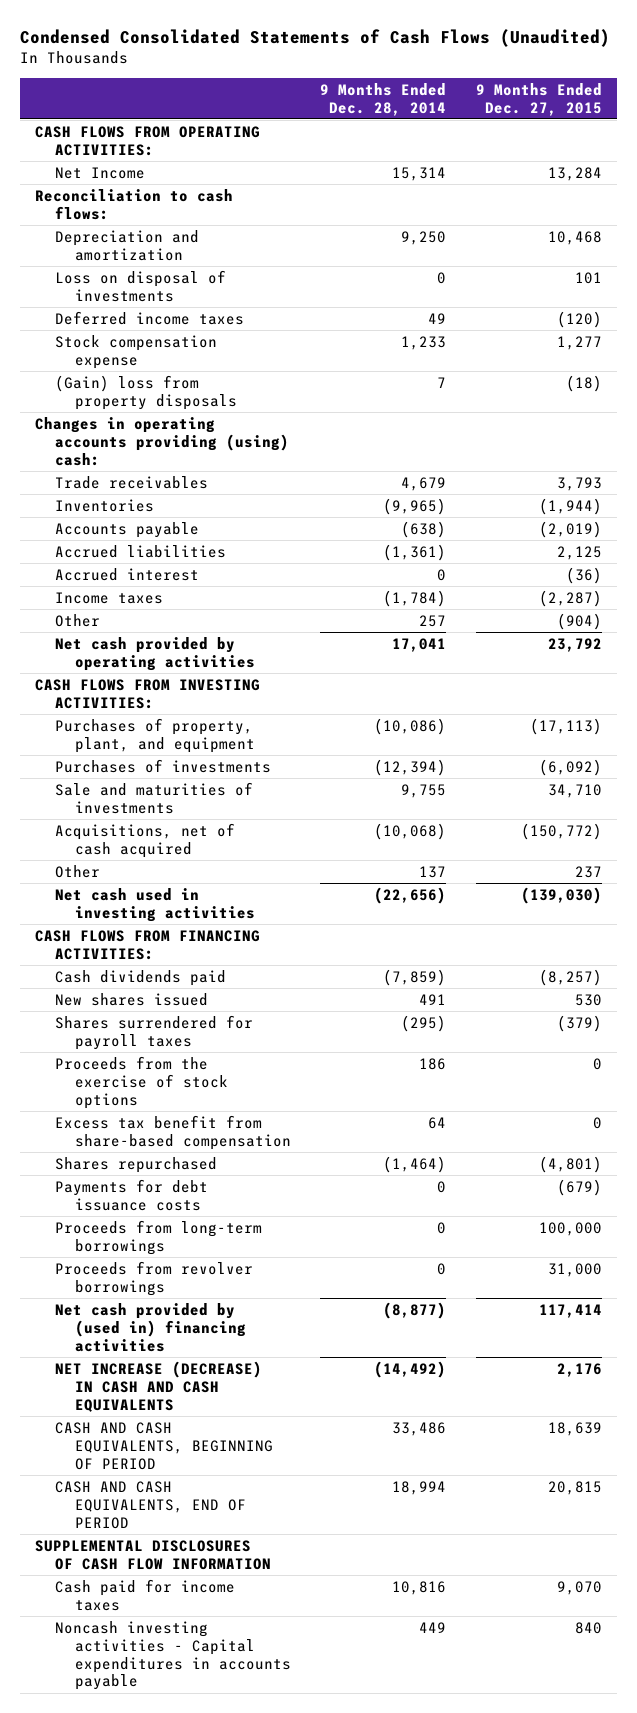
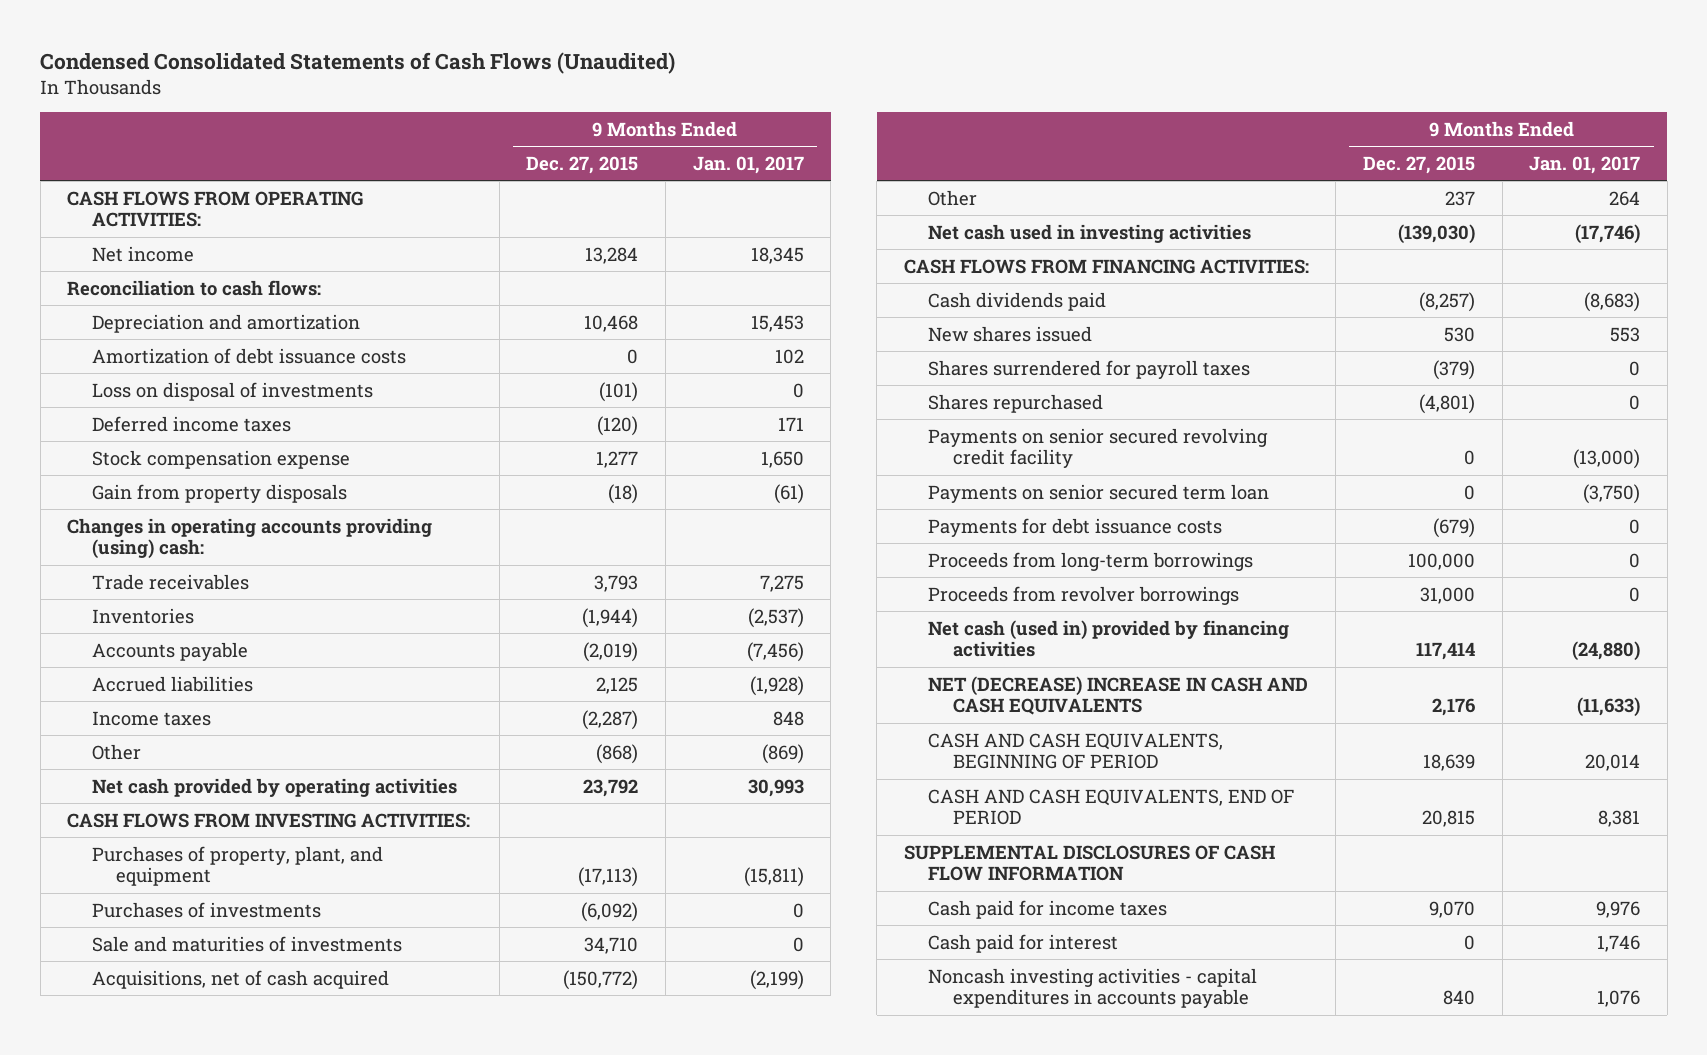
- | 9 Months Ended Dec. 28, 2014 | 9 Months Ended Dec. 27, 2015
+ | 9 Months Ended Dec. 27, 2015 | 9 Months Ended Jan. 01, 2017
- Net Income | 15,314 | 13,284
+ Net income | 13,284 | 18,345
- Loss on disposal of investments | 0 | 101
+ Amortization of debt issuance costs | 0 | 102
+ Loss on disposal of investments | (101) | 0
- (Gain) loss from property disposals | 7 | (18)
+ Gain from property disposals | (18) | (61)
- Accrued interest | 0 | (36)
- Other | 257 | (904)
+ Other | (868) | (869)
- Proceeds from the exercise of stock options | 186 | 0
- Excess tax benefit from share-based compensation | 64 | 0
+ Payments on senior secured revolving credit facility | 0 | (13,000)
+ Payments on senior secured term loan | 0 | (3,750)
- Net cash provided by (used in) financing activities | (8,877) | 117,414
- NET INCREASE (DECREASE) IN CASH AND CASH EQUIVALENTS | (14,492) | 2,176
+ Net cash (used in) provided by financing activities | 117,414 | (24,880)
+ NET (DECREASE) INCREASE IN CASH AND CASH EQUIVALENTS | 2,176 | (11,633)
- Noncash investing activities - Capital expenditures in accounts payable | 449 | 840
+ Cash paid for interest | 0 | 1,746
+ Noncash investing activities - capital expenditures in accounts payable | 840 | 1,076

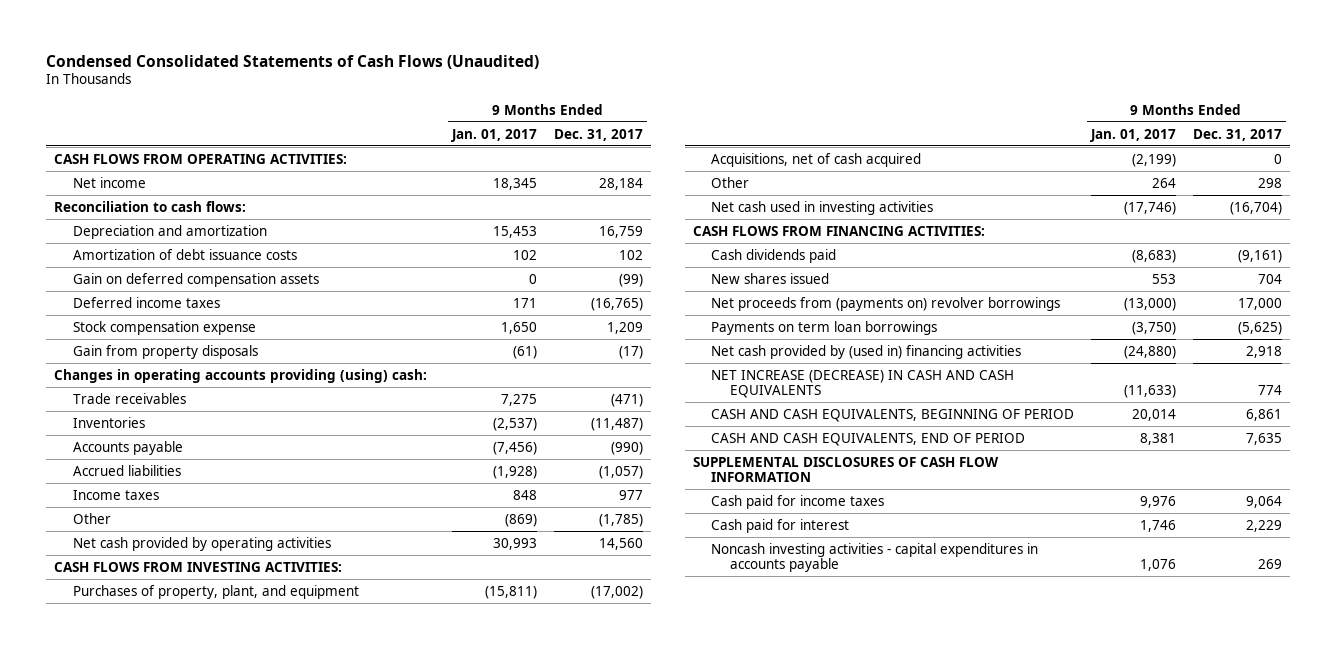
- | 9 Months Ended Dec. 27, 2015 | 9 Months Ended Jan. 01, 2017
+ | 9 Months Ended Jan. 01, 2017 | 9 Months Ended Dec. 31, 2017
- Loss on disposal of investments | (101) | 0
+ Gain on deferred compensation assets | 0 | (99)
- Purchases of investments | (6,092) | 0
- Sale and maturities of investments | 34,710 | 0
- Shares surrendered for payroll taxes | (379) | 0
- Shares repurchased | (4,801) | 0
- Payments on senior secured revolving credit facility | 0 | (13,000)
- Payments on senior secured term loan | 0 | (3,750)
- Payments for debt issuance costs | (679) | 0
- Proceeds from long-term borrowings | 100,000 | 0
- Proceeds from revolver borrowings | 31,000 | 0
- Net cash (used in) provided by financing activities | 117,414 | (24,880)
- NET (DECREASE) INCREASE IN CASH AND CASH EQUIVALENTS | 2,176 | (11,633)
+ Net proceeds from (payments on) revolver borrowings | (13,000) | 17,000
+ Payments on term loan borrowings | (3,750) | (5,625)
+ Net cash provided by (used in) financing activities | (24,880) | 2,918
+ NET INCREASE (DECREASE) IN CASH AND CASH EQUIVALENTS | (11,633) | 774

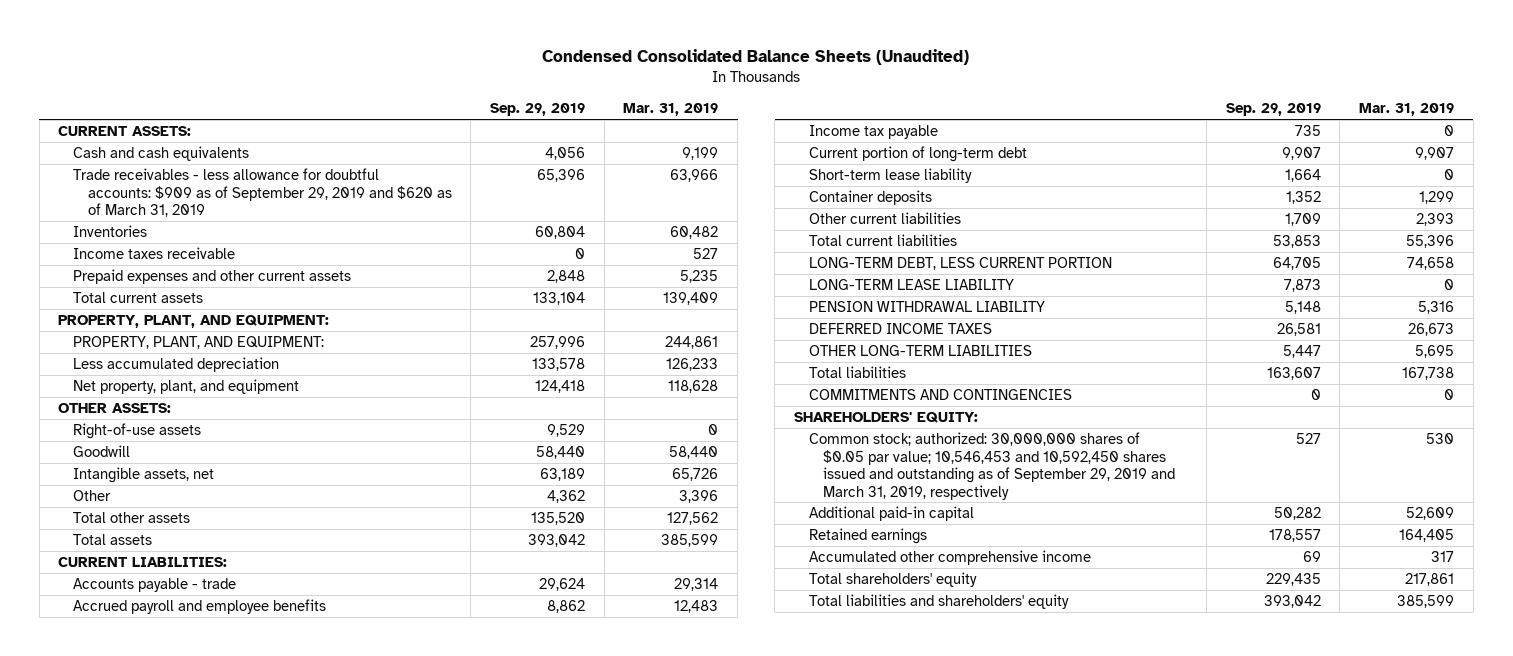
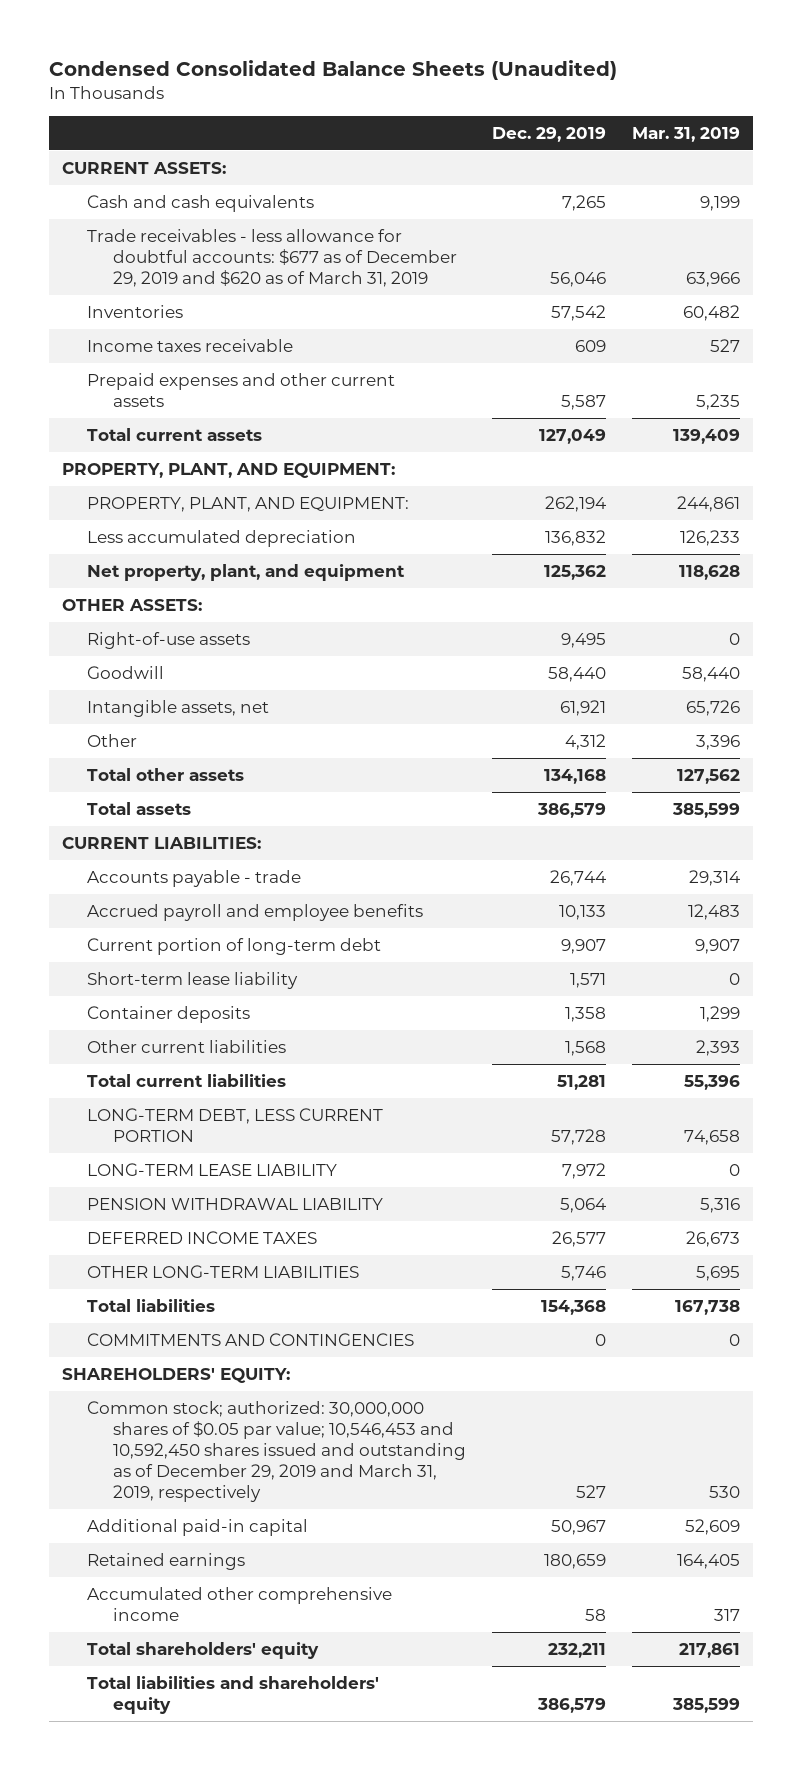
- | Sep. 29, 2019 | Mar. 31, 2019
+ | Dec. 29, 2019 | Mar. 31, 2019
- Trade receivables - less allowance for doubtful accounts: $909 as of September 29, 2019 and $620 as of March 31, 2019 | 65,396 | 63,966
+ Trade receivables - less allowance for doubtful accounts: $677 as of December 29, 2019 and $620 as of March 31, 2019 | 56,046 | 63,966
- Income tax payable | 735 | 0
- Common stock; authorized: 30,000,000 shares of $0.05 par value; 10,546,453 and 10,592,450 shares issued and outstanding as of September 29, 2019 and March 31, 2019, respectively | 527 | 530
+ Common stock; authorized: 30,000,000 shares of $0.05 par value; 10,546,453 and 10,592,450 shares issued and outstanding as of December 29, 2019 and March 31, 2019, respectively | 527 | 530

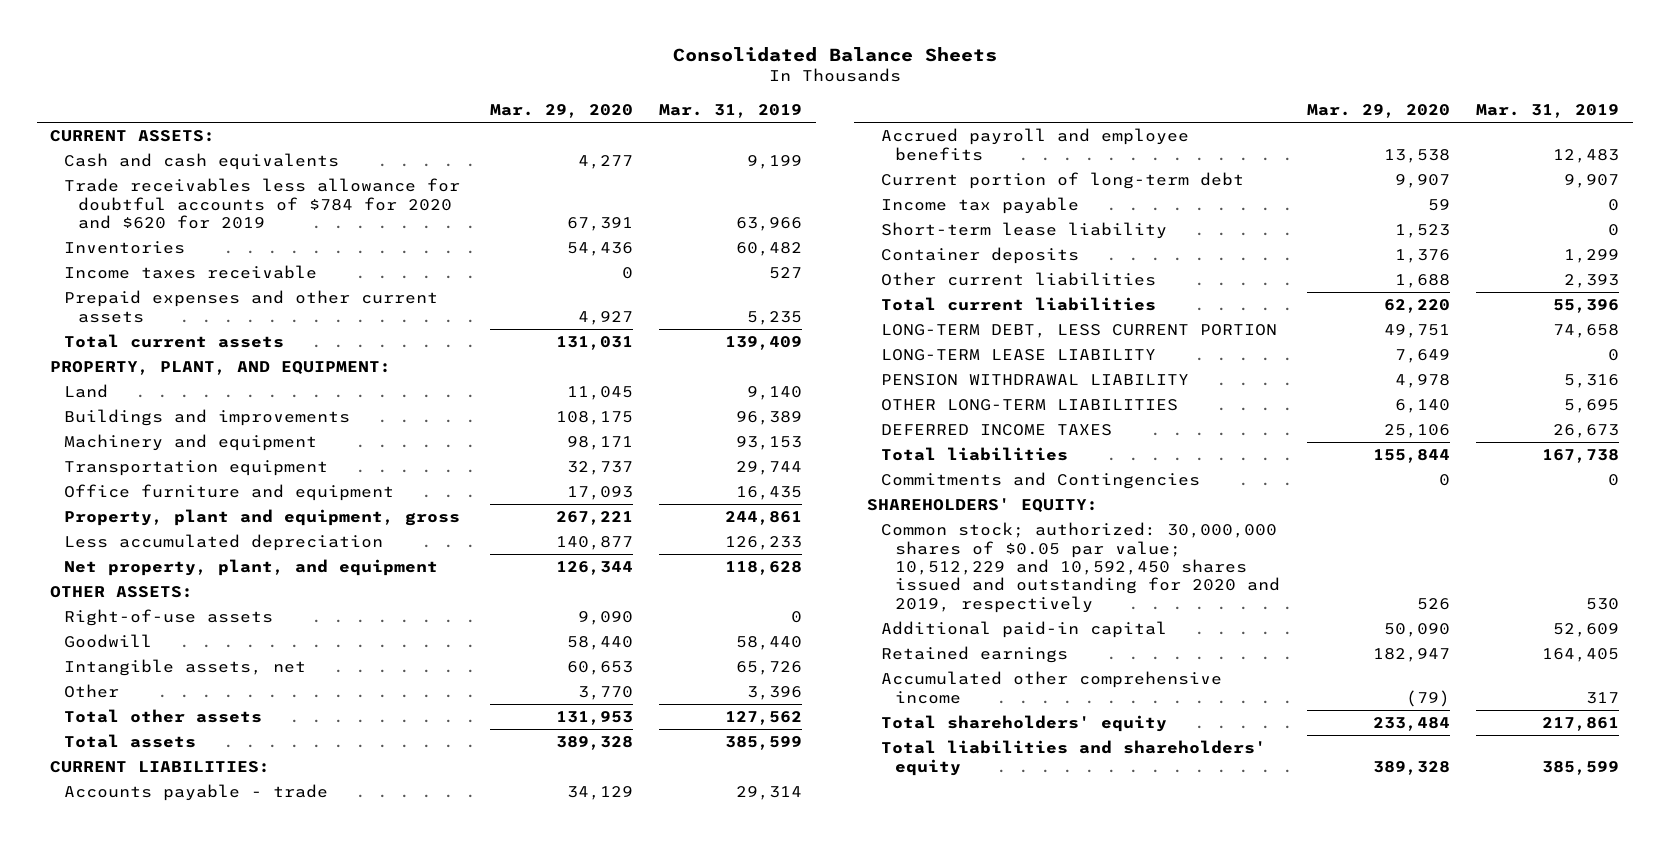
- Condensed Consolidated Balance Sheets (Unaudited)
+ Consolidated Balance Sheets
- | Dec. 29, 2019 | Mar. 31, 2019
+ | Mar. 29, 2020 | Mar. 31, 2019
- Trade receivables - less allowance for doubtful accounts: $677 as of December 29, 2019 and $620 as of March 31, 2019 | 56,046 | 63,966
+ Trade receivables less allowance for doubtful accounts of $784 for 2020 and $620 for 2019 | 67,391 | 63,966
- PROPERTY, PLANT, AND EQUIPMENT: | 262,194 | 244,861
+ Land | 11,045 | 9,140
+ Buildings and improvements | 108,175 | 96,389
+ Machinery and equipment | 98,171 | 93,153
+ Transportation equipment | 32,737 | 29,744
+ Office furniture and equipment | 17,093 | 16,435
+ Property, plant and equipment, gross | 267,221 | 244,861
+ Income tax payable | 59 | 0
moved down: DEFERRED INCOME TAXES | 25,106 | 26,673
- COMMITMENTS AND CONTINGENCIES | 0 | 0
+ Commitments and Contingencies | 0 | 0
- Common stock; authorized: 30,000,000 shares of $0.05 par value; 10,546,453 and 10,592,450 shares issued and outstanding as of December 29, 2019 and March 31, 2019, respectively | 527 | 530
+ Common stock; authorized: 30,000,000 shares of $0.05 par value; 10,512,229 and 10,592,450 shares issued and outstanding for 2020 and 2019, respectively | 526 | 530

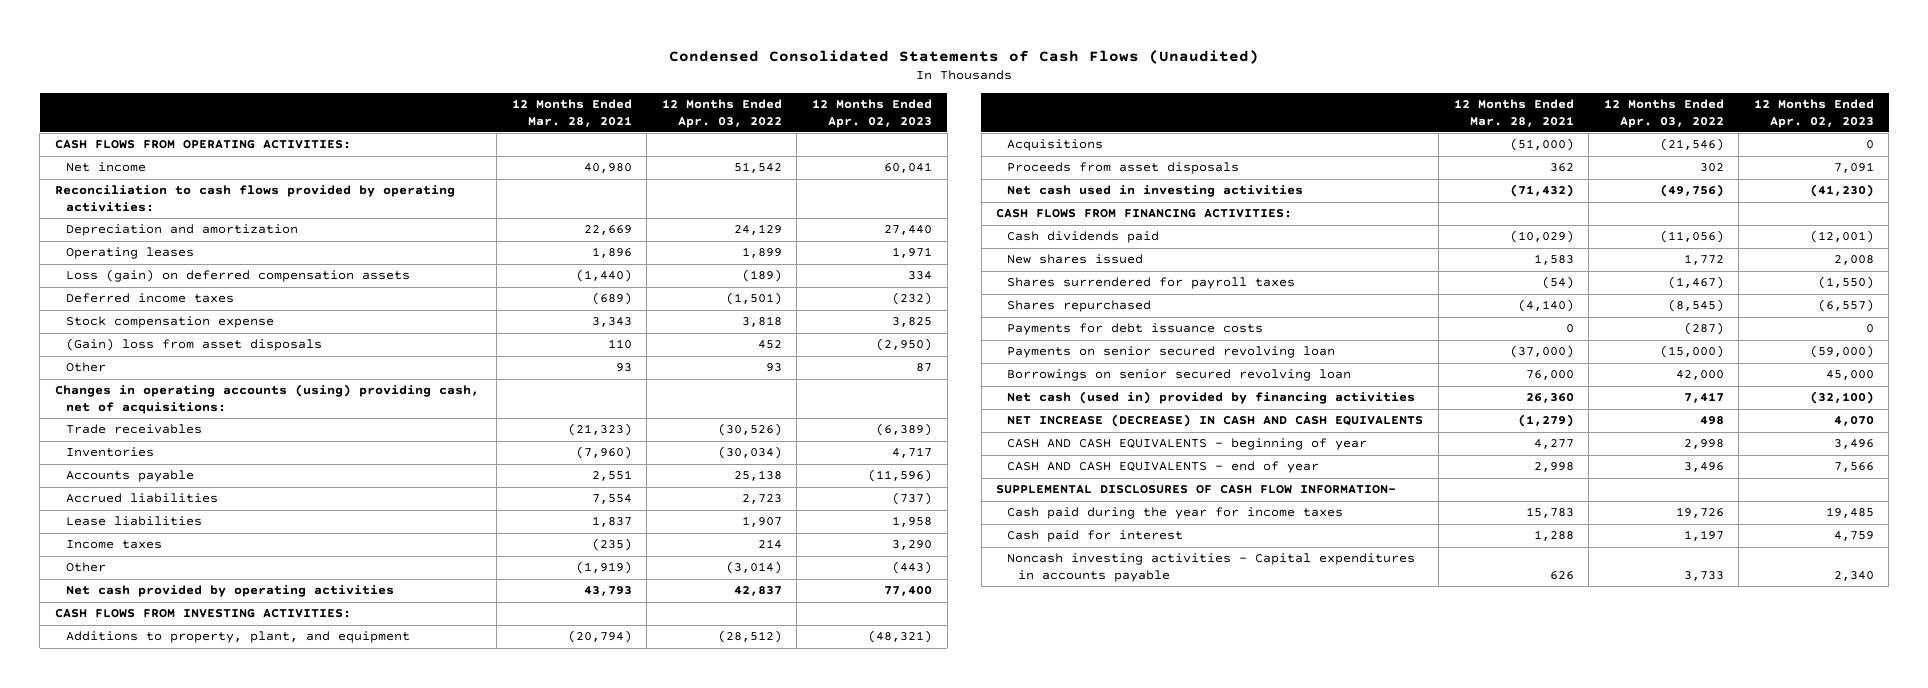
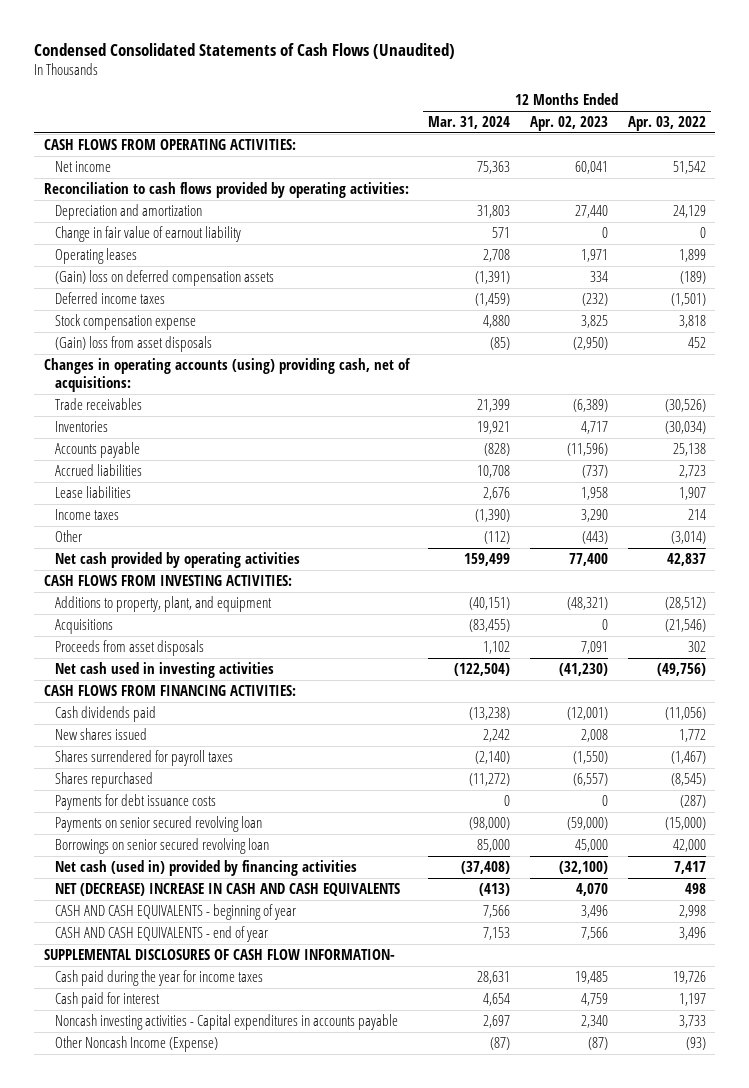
- | 12 Months Ended Mar. 28, 2021 | 12 Months Ended Apr. 03, 2022 | 12 Months Ended Apr. 02, 2023
+ | 12 Months Ended Mar. 31, 2024 | 12 Months Ended Apr. 02, 2023 | 12 Months Ended Apr. 03, 2022
+ Change in fair value of earnout liability | 571 | 0 | 0
- Loss (gain) on deferred compensation assets | (1,440) | (189) | 334
+ (Gain) loss on deferred compensation assets | (1,391) | 334 | (189)
- Other | 93 | 93 | 87
- NET INCREASE (DECREASE) IN CASH AND CASH EQUIVALENTS | (1,279) | 498 | 4,070
+ NET (DECREASE) INCREASE IN CASH AND CASH EQUIVALENTS | (413) | 4,070 | 498
+ Other Noncash Income (Expense) | (87) | (87) | (93)

